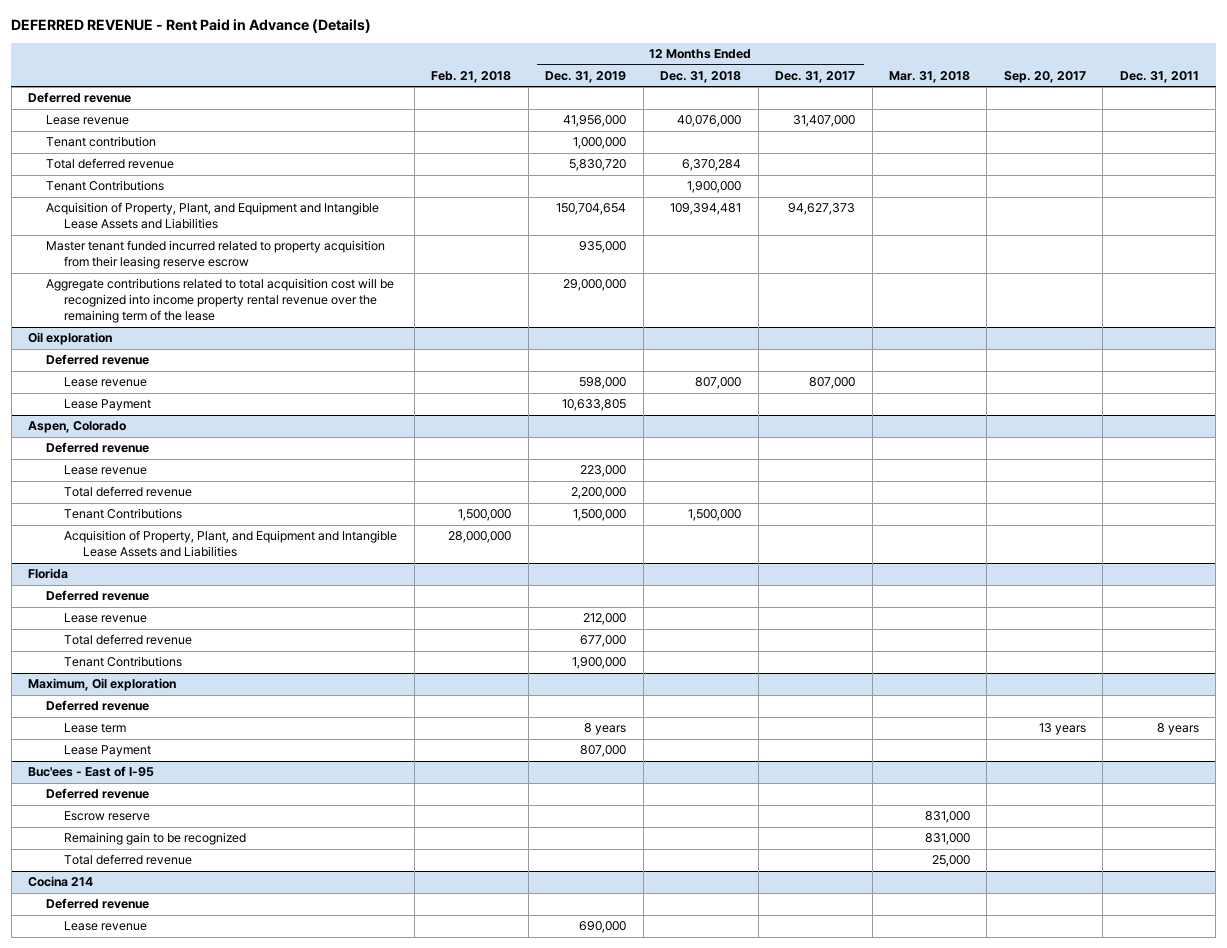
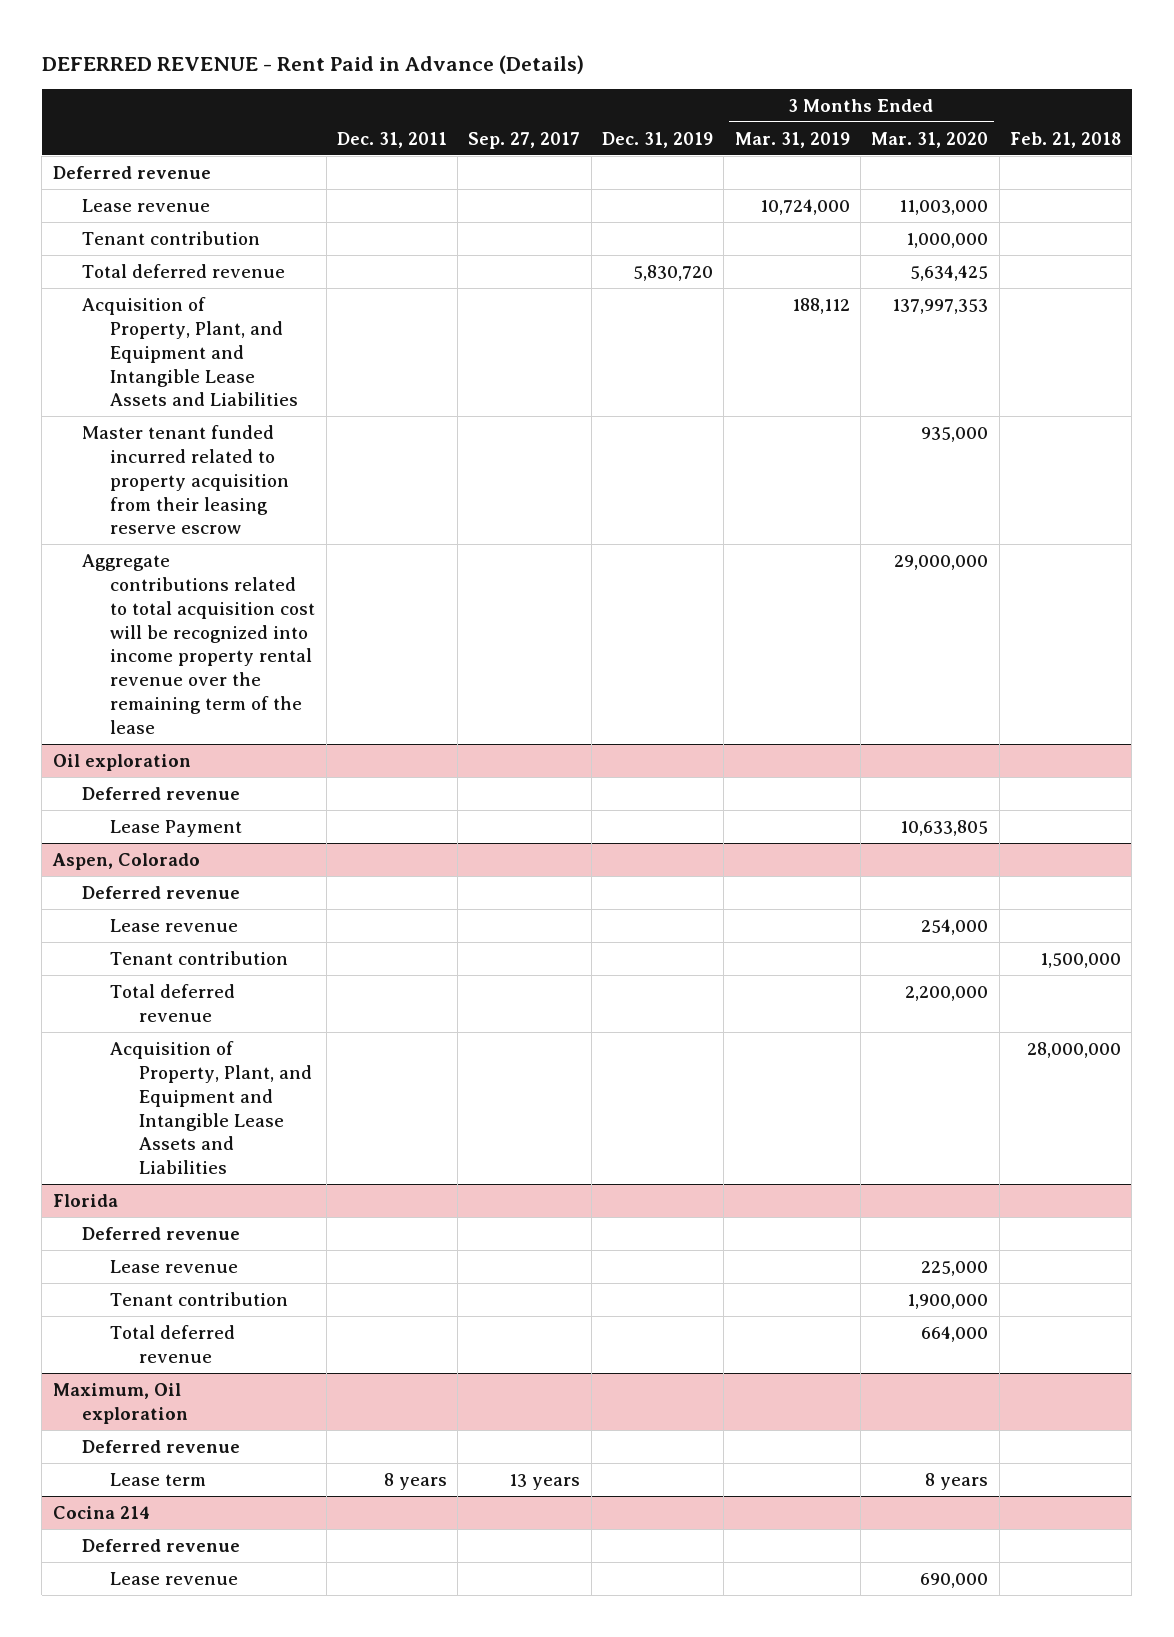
- | Feb. 21, 2018 | 12 Months Ended Dec. 31, 2019 | 12 Months Ended Dec. 31, 2018 | 12 Months Ended Dec. 31, 2017 | Mar. 31, 2018 | Sep. 20, 2017 | Dec. 31, 2011
+ | Dec. 31, 2011 | Sep. 27, 2017 | Dec. 31, 2019 | 3 Months Ended Mar. 31, 2019 | 3 Months Ended Mar. 31, 2020 | Feb. 21, 2018
- Tenant Contributions | | | 1,900,000 | | | |
@ Oil exploration
- Lease revenue | | 598,000 | 807,000 | 807,000 | | |
@ Aspen, Colorado
+ Tenant contribution | | | | | | 1,500,000
- Tenant Contributions | 1,500,000 | 1,500,000 | 1,500,000 | | | |
@ Florida
+ Tenant contribution | | | | | 1,900,000 |
- Tenant Contributions | | 1,900,000 | | | | |
@ Maximum, Oil exploration
- Lease Payment | | 807,000 | | | | |
- Buc'ees - East of I-95
- Deferred revenue
- Escrow reserve | | | | | 831,000 | |
- Remaining gain to be recognized | | | | | 831,000 | |
- Total deferred revenue | | | | | 25,000 | |

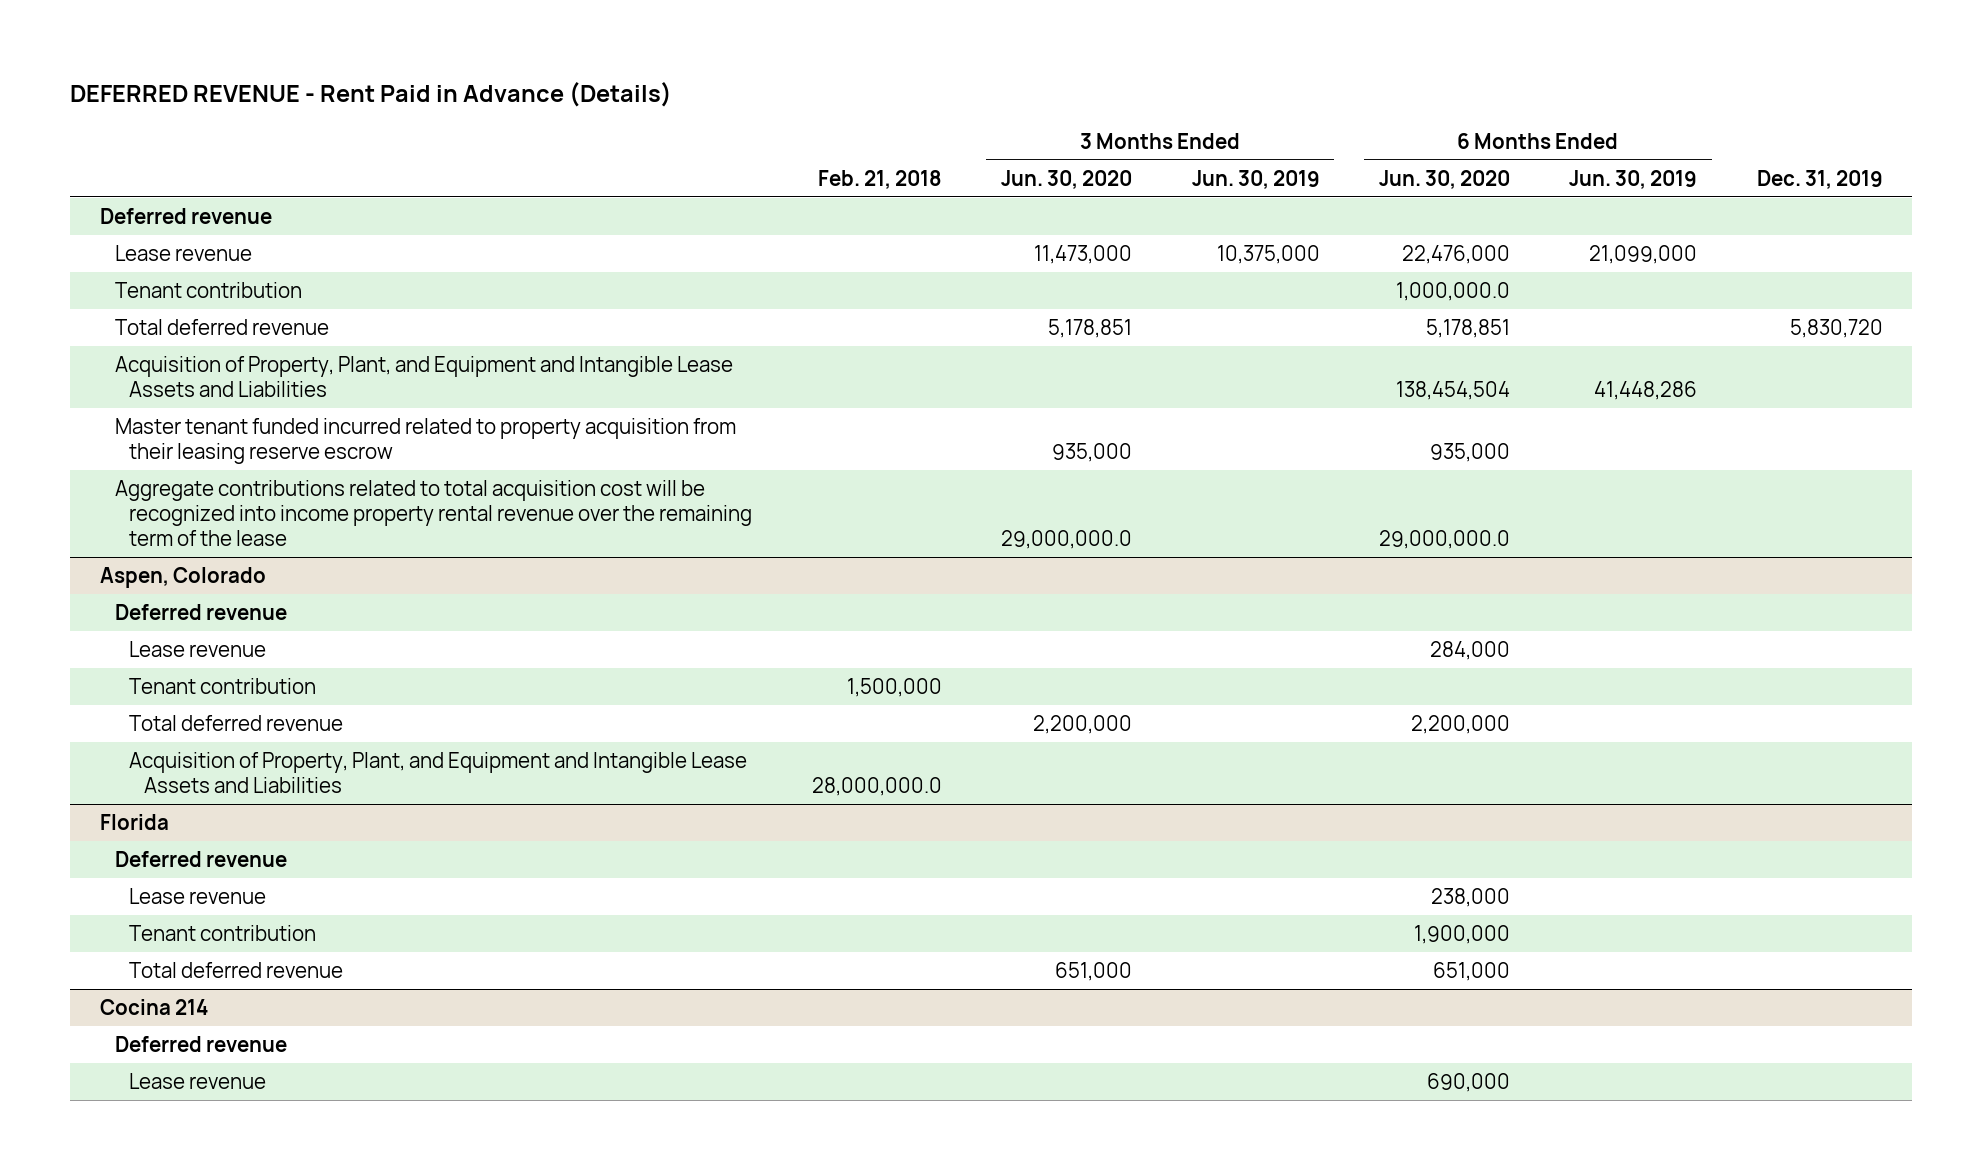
- | Dec. 31, 2011 | Sep. 27, 2017 | Dec. 31, 2019 | 3 Months Ended Mar. 31, 2019 | 3 Months Ended Mar. 31, 2020 | Feb. 21, 2018
+ | Feb. 21, 2018 | 3 Months Ended Jun. 30, 2020 | 3 Months Ended Jun. 30, 2019 | 6 Months Ended Jun. 30, 2020 | 6 Months Ended Jun. 30, 2019 | Dec. 31, 2019
- Oil exploration
- Deferred revenue
- Lease Payment | | | | | 10,633,805 |
@ Aspen, Colorado
- Acquisition of Property, Plant, and Equipment and Intangible Lease Assets and Liabilities | | | | | | 28,000,000
+ Acquisition of Property, Plant, and Equipment and Intangible Lease Assets and Liabilities | 28,000,000.0 | | | | |
- Maximum, Oil exploration
- Deferred revenue
- Lease term | 8 years | 13 years | | | 8 years |

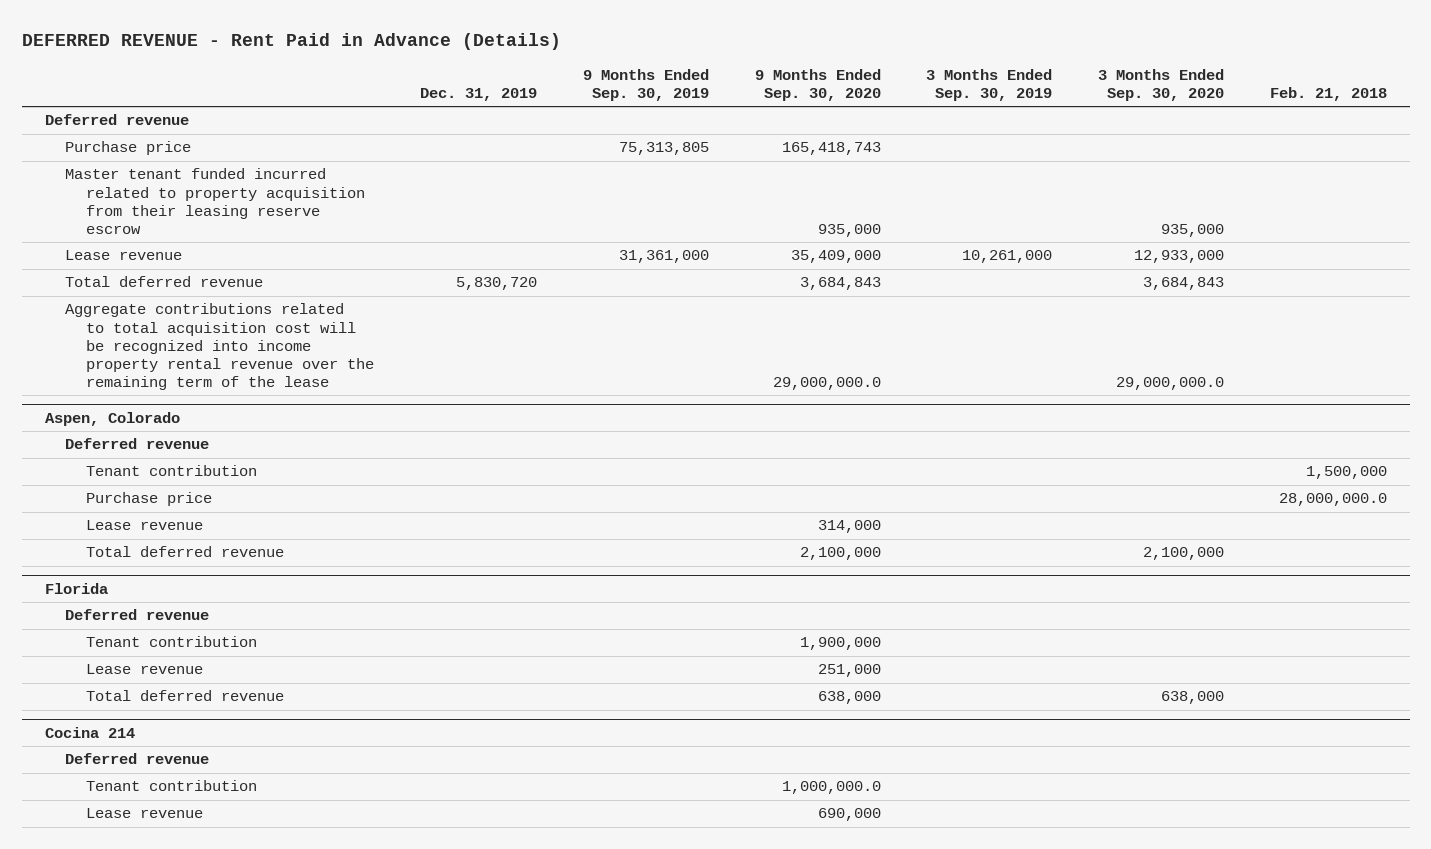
- | Feb. 21, 2018 | 3 Months Ended Jun. 30, 2020 | 3 Months Ended Jun. 30, 2019 | 6 Months Ended Jun. 30, 2020 | 6 Months Ended Jun. 30, 2019 | Dec. 31, 2019
+ | Dec. 31, 2019 | 9 Months Ended Sep. 30, 2019 | 9 Months Ended Sep. 30, 2020 | 3 Months Ended Sep. 30, 2019 | 3 Months Ended Sep. 30, 2020 | Feb. 21, 2018
+ Purchase price | | 75,313,805 | 165,418,743 | | |
moved up: Master tenant funded incurred related to property acquisition from their leasing reserve escrow | | | 935,000 | | 935,000 |
- Tenant contribution | | | | 1,000,000.0 | |
- Acquisition of Property, Plant, and Equipment and Intangible Lease Assets and Liabilities | | | | 138,454,504 | 41,448,286 |
@ Aspen, Colorado
+ Purchase price | | | | | | 28,000,000.0
moved down: Lease revenue | | | 314,000 | | |
- Acquisition of Property, Plant, and Equipment and Intangible Lease Assets and Liabilities | 28,000,000.0 | | | | |
@ Florida
moved down: Lease revenue | | | 251,000 | | |
@ Cocina 214
+ Tenant contribution | | | 1,000,000.0 | | |

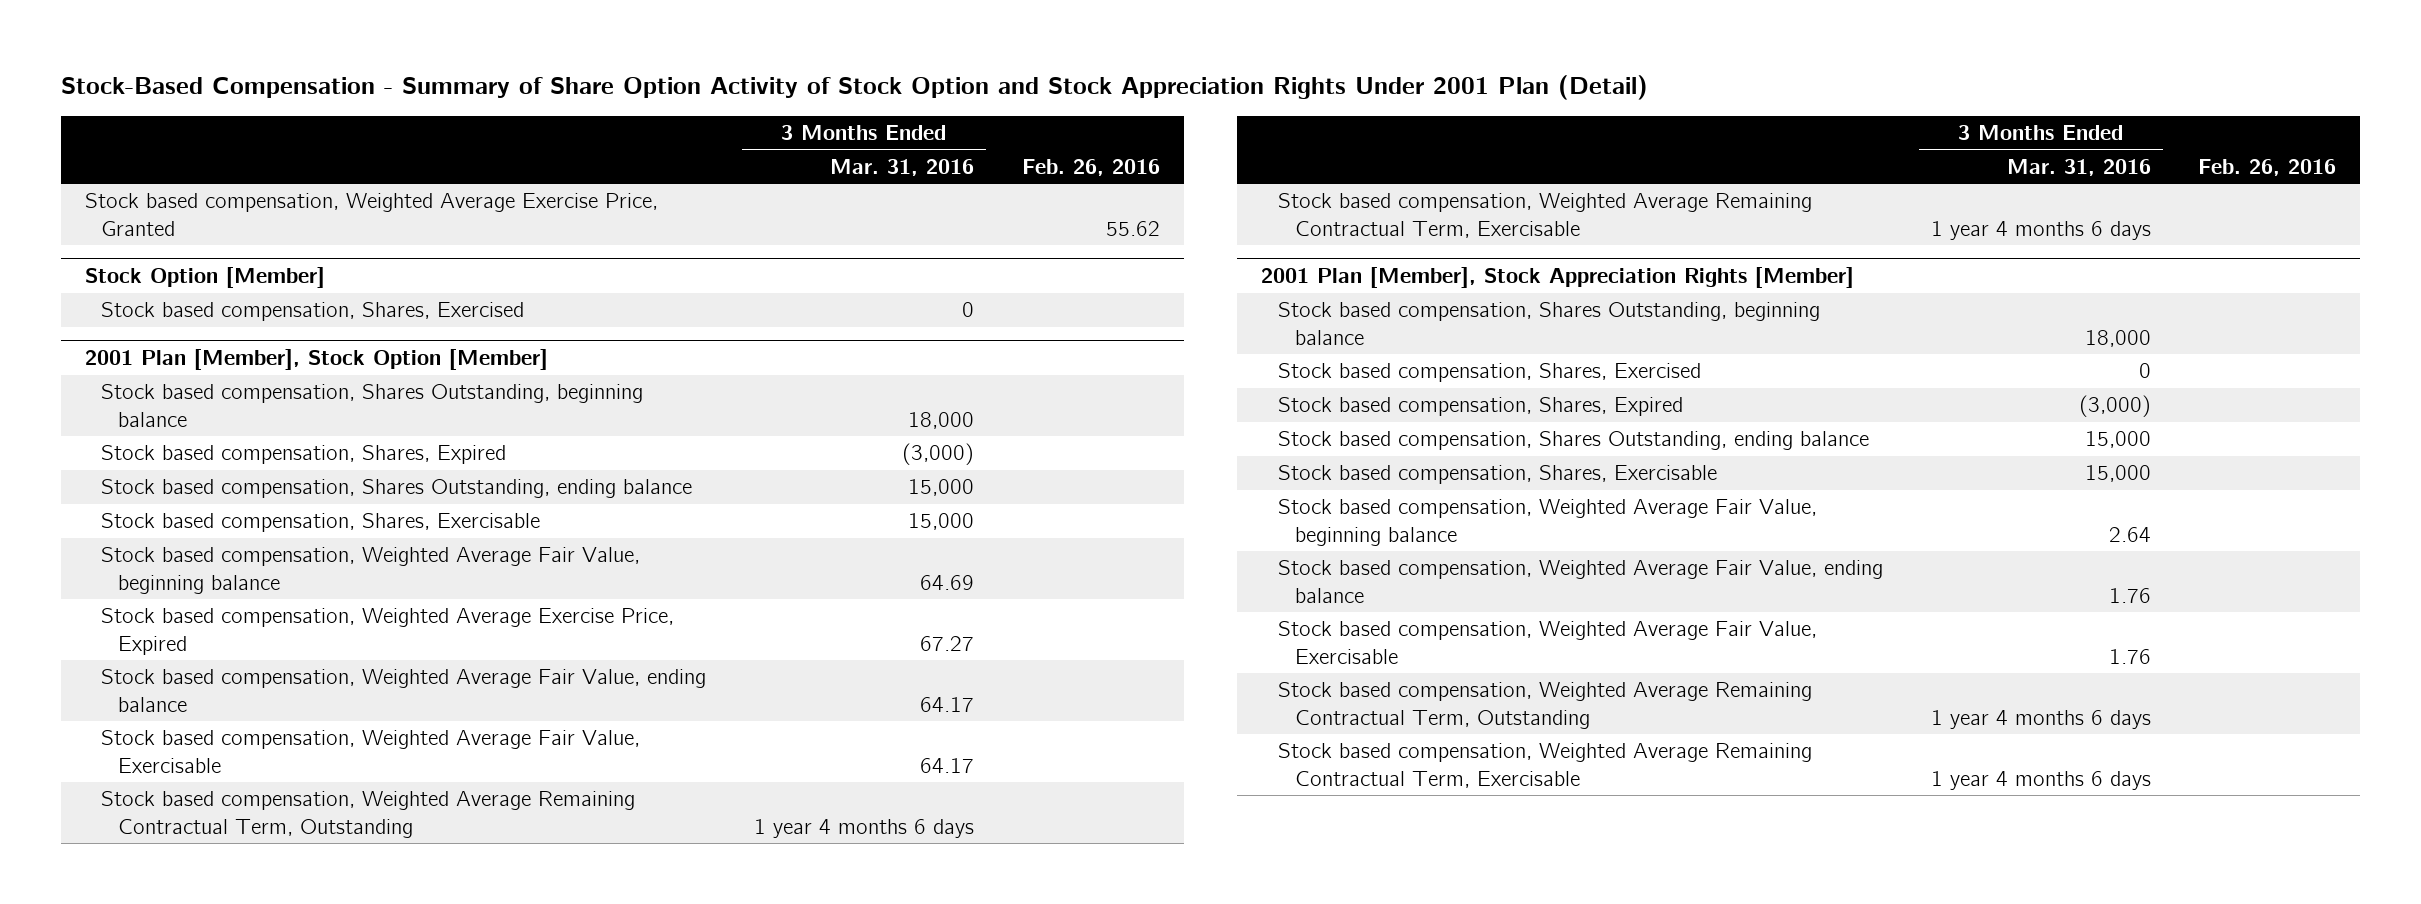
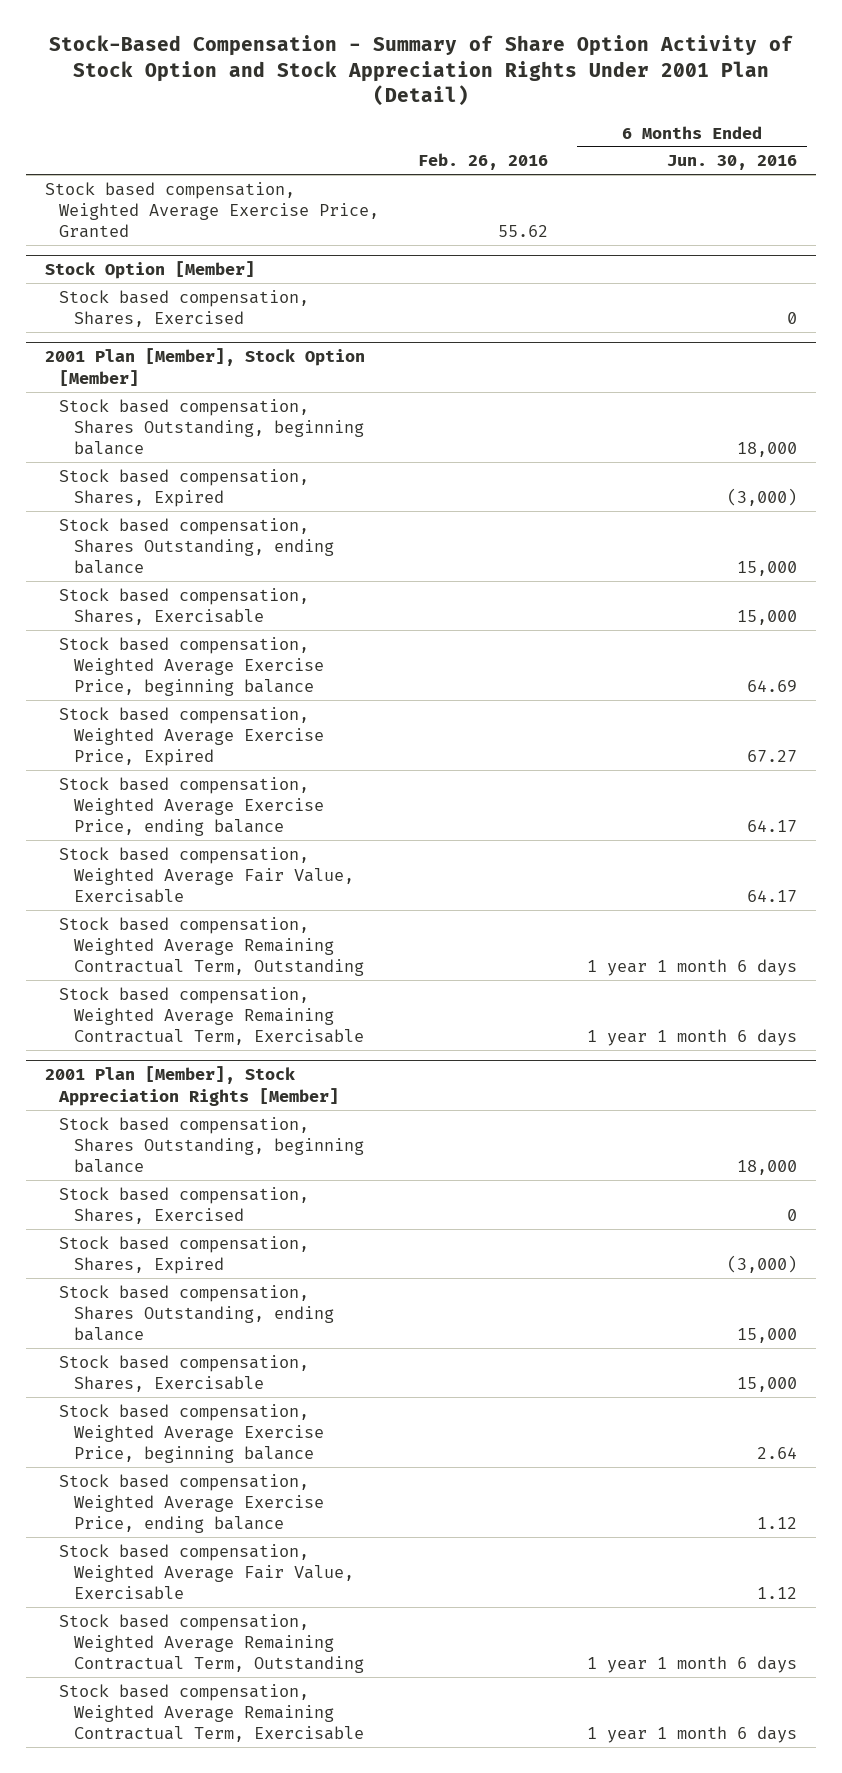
- | 3 Months Ended Mar. 31, 2016 | Feb. 26, 2016
+ | Feb. 26, 2016 | 6 Months Ended Jun. 30, 2016
@ 2001 Plan [Member], Stock Option [Member]
- Stock based compensation, Weighted Average Fair Value, beginning balance | 64.69 |
+ Stock based compensation, Weighted Average Exercise Price, beginning balance | | 64.69
- Stock based compensation, Weighted Average Fair Value, ending balance | 64.17 |
+ Stock based compensation, Weighted Average Exercise Price, ending balance | | 64.17
@ 2001 Plan [Member], Stock Appreciation Rights [Member]
- Stock based compensation, Weighted Average Fair Value, beginning balance | 2.64 |
- Stock based compensation, Weighted Average Fair Value, ending balance | 1.76 |
+ Stock based compensation, Weighted Average Exercise Price, beginning balance | | 2.64
+ Stock based compensation, Weighted Average Exercise Price, ending balance | | 1.12

